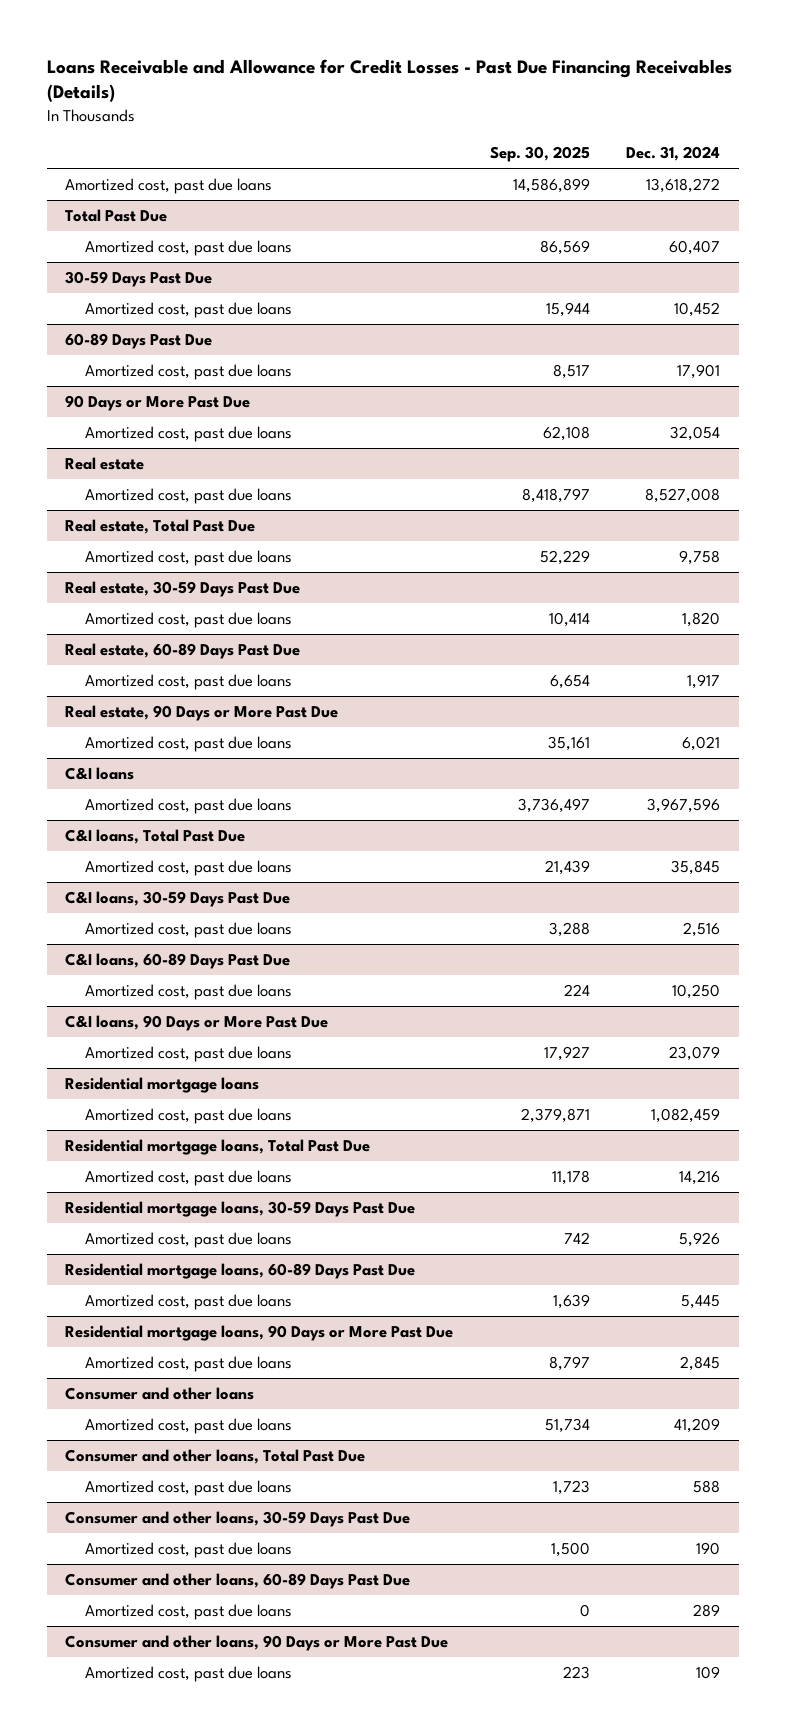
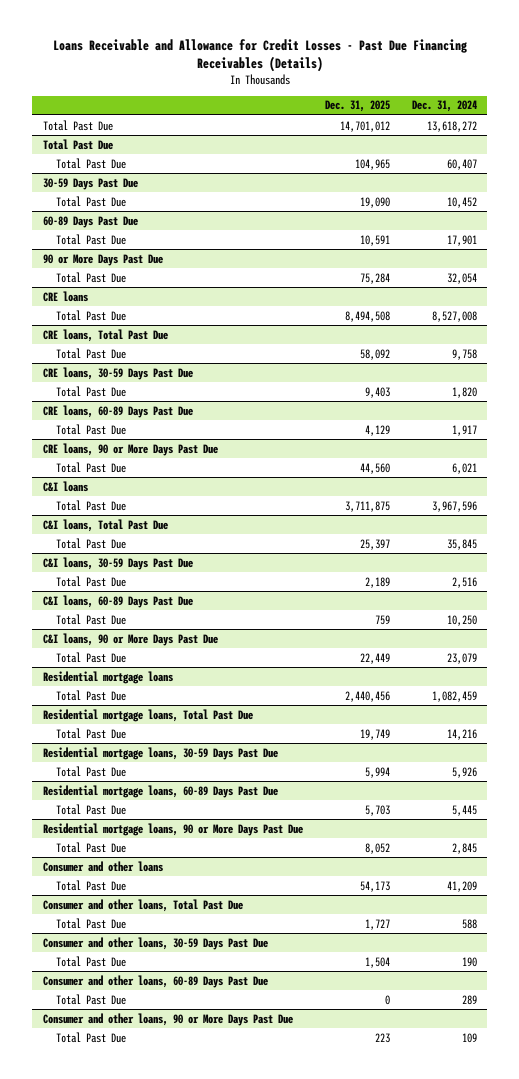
- | Sep. 30, 2025 | Dec. 31, 2024
+ | Dec. 31, 2025 | Dec. 31, 2024
- Amortized cost, past due loans | 14,586,899 | 13,618,272
+ Total Past Due | 14,701,012 | 13,618,272
@ Total Past Due
- Amortized cost, past due loans | 86,569 | 60,407
+ Total Past Due | 104,965 | 60,407
@ 30-59 Days Past Due
- Amortized cost, past due loans | 15,944 | 10,452
+ Total Past Due | 19,090 | 10,452
@ 60-89 Days Past Due
- Amortized cost, past due loans | 8,517 | 17,901
- 90 Days or More Past Due
- Amortized cost, past due loans | 62,108 | 32,054
- Real estate
- Amortized cost, past due loans | 8,418,797 | 8,527,008
- Real estate, Total Past Due
- Amortized cost, past due loans | 52,229 | 9,758
- Real estate, 30-59 Days Past Due
- Amortized cost, past due loans | 10,414 | 1,820
- Real estate, 60-89 Days Past Due
- Amortized cost, past due loans | 6,654 | 1,917
- Real estate, 90 Days or More Past Due
- Amortized cost, past due loans | 35,161 | 6,021
@ 60-89 Days Past Due
+ Total Past Due | 10,591 | 17,901
+ 90 or More Days Past Due
+ Total Past Due | 75,284 | 32,054
+ CRE loans
+ Total Past Due | 8,494,508 | 8,527,008
+ CRE loans, Total Past Due
+ Total Past Due | 58,092 | 9,758
+ CRE loans, 30-59 Days Past Due
+ Total Past Due | 9,403 | 1,820
+ CRE loans, 60-89 Days Past Due
+ Total Past Due | 4,129 | 1,917
+ CRE loans, 90 or More Days Past Due
+ Total Past Due | 44,560 | 6,021
@ C&I loans
- Amortized cost, past due loans | 3,736,497 | 3,967,596
+ Total Past Due | 3,711,875 | 3,967,596
@ C&I loans, Total Past Due
- Amortized cost, past due loans | 21,439 | 35,845
+ Total Past Due | 25,397 | 35,845
@ C&I loans, 30-59 Days Past Due
- Amortized cost, past due loans | 3,288 | 2,516
+ Total Past Due | 2,189 | 2,516
@ C&I loans, 60-89 Days Past Due
- Amortized cost, past due loans | 224 | 10,250
- C&I loans, 90 Days or More Past Due
- Amortized cost, past due loans | 17,927 | 23,079
@ C&I loans, 60-89 Days Past Due
+ Total Past Due | 759 | 10,250
+ C&I loans, 90 or More Days Past Due
+ Total Past Due | 22,449 | 23,079
@ Residential mortgage loans
- Amortized cost, past due loans | 2,379,871 | 1,082,459
+ Total Past Due | 2,440,456 | 1,082,459
@ Residential mortgage loans, Total Past Due
- Amortized cost, past due loans | 11,178 | 14,216
+ Total Past Due | 19,749 | 14,216
@ Residential mortgage loans, 30-59 Days Past Due
- Amortized cost, past due loans | 742 | 5,926
+ Total Past Due | 5,994 | 5,926
@ Residential mortgage loans, 60-89 Days Past Due
- Amortized cost, past due loans | 1,639 | 5,445
- Residential mortgage loans, 90 Days or More Past Due
- Amortized cost, past due loans | 8,797 | 2,845
@ Residential mortgage loans, 60-89 Days Past Due
+ Total Past Due | 5,703 | 5,445
+ Residential mortgage loans, 90 or More Days Past Due
+ Total Past Due | 8,052 | 2,845
@ Consumer and other loans
- Amortized cost, past due loans | 51,734 | 41,209
+ Total Past Due | 54,173 | 41,209
@ Consumer and other loans, Total Past Due
- Amortized cost, past due loans | 1,723 | 588
+ Total Past Due | 1,727 | 588
@ Consumer and other loans, 30-59 Days Past Due
- Amortized cost, past due loans | 1,500 | 190
+ Total Past Due | 1,504 | 190
@ Consumer and other loans, 60-89 Days Past Due
- Amortized cost, past due loans | 0 | 289
- Consumer and other loans, 90 Days or More Past Due
- Amortized cost, past due loans | 223 | 109
@ Consumer and other loans, 60-89 Days Past Due
+ Total Past Due | 0 | 289
+ Consumer and other loans, 90 or More Days Past Due
+ Total Past Due | 223 | 109

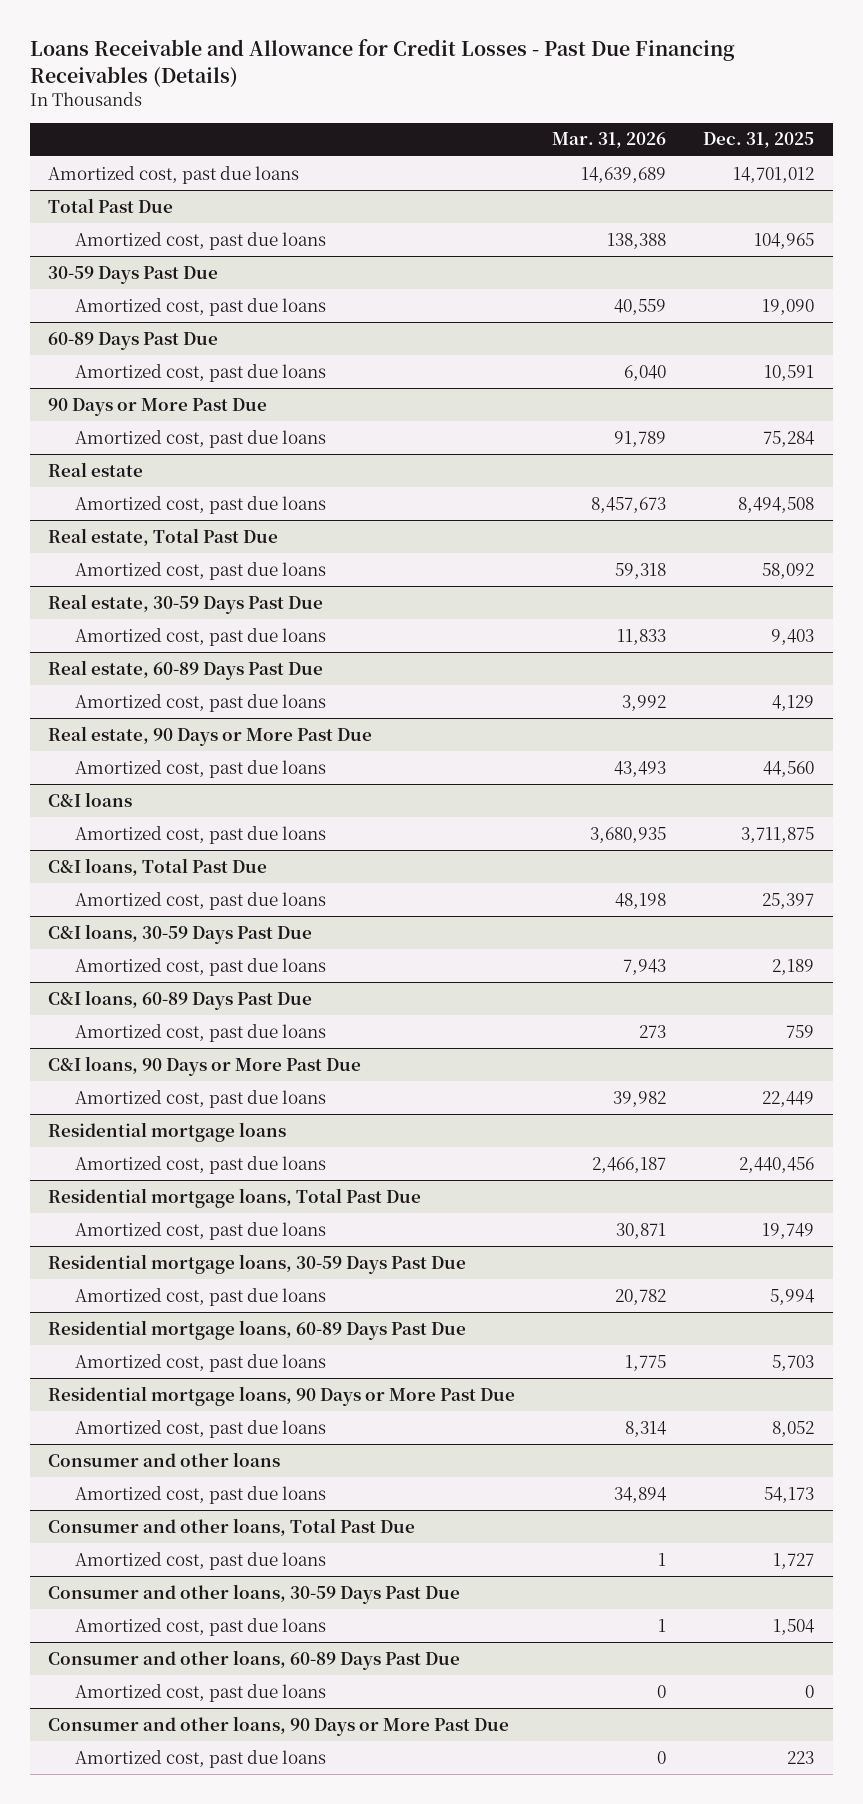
- | Dec. 31, 2025 | Dec. 31, 2024
+ | Mar. 31, 2026 | Dec. 31, 2025
- Total Past Due | 14,701,012 | 13,618,272
+ Amortized cost, past due loans | 14,639,689 | 14,701,012
@ Total Past Due
- Total Past Due | 104,965 | 60,407
+ Amortized cost, past due loans | 138,388 | 104,965
@ 30-59 Days Past Due
- Total Past Due | 19,090 | 10,452
+ Amortized cost, past due loans | 40,559 | 19,090
@ 60-89 Days Past Due
- Total Past Due | 10,591 | 17,901
- 90 or More Days Past Due
- Total Past Due | 75,284 | 32,054
- CRE loans
- Total Past Due | 8,494,508 | 8,527,008
- CRE loans, Total Past Due
- Total Past Due | 58,092 | 9,758
- CRE loans, 30-59 Days Past Due
- Total Past Due | 9,403 | 1,820
- CRE loans, 60-89 Days Past Due
- Total Past Due | 4,129 | 1,917
- CRE loans, 90 or More Days Past Due
- Total Past Due | 44,560 | 6,021
@ 60-89 Days Past Due
+ Amortized cost, past due loans | 6,040 | 10,591
+ 90 Days or More Past Due
+ Amortized cost, past due loans | 91,789 | 75,284
+ Real estate
+ Amortized cost, past due loans | 8,457,673 | 8,494,508
+ Real estate, Total Past Due
+ Amortized cost, past due loans | 59,318 | 58,092
+ Real estate, 30-59 Days Past Due
+ Amortized cost, past due loans | 11,833 | 9,403
+ Real estate, 60-89 Days Past Due
+ Amortized cost, past due loans | 3,992 | 4,129
+ Real estate, 90 Days or More Past Due
+ Amortized cost, past due loans | 43,493 | 44,560
@ C&I loans
- Total Past Due | 3,711,875 | 3,967,596
+ Amortized cost, past due loans | 3,680,935 | 3,711,875
@ C&I loans, Total Past Due
- Total Past Due | 25,397 | 35,845
+ Amortized cost, past due loans | 48,198 | 25,397
@ C&I loans, 30-59 Days Past Due
- Total Past Due | 2,189 | 2,516
+ Amortized cost, past due loans | 7,943 | 2,189
@ C&I loans, 60-89 Days Past Due
- Total Past Due | 759 | 10,250
- C&I loans, 90 or More Days Past Due
- Total Past Due | 22,449 | 23,079
@ C&I loans, 60-89 Days Past Due
+ Amortized cost, past due loans | 273 | 759
+ C&I loans, 90 Days or More Past Due
+ Amortized cost, past due loans | 39,982 | 22,449
@ Residential mortgage loans
- Total Past Due | 2,440,456 | 1,082,459
+ Amortized cost, past due loans | 2,466,187 | 2,440,456
@ Residential mortgage loans, Total Past Due
- Total Past Due | 19,749 | 14,216
+ Amortized cost, past due loans | 30,871 | 19,749
@ Residential mortgage loans, 30-59 Days Past Due
- Total Past Due | 5,994 | 5,926
+ Amortized cost, past due loans | 20,782 | 5,994
@ Residential mortgage loans, 60-89 Days Past Due
- Total Past Due | 5,703 | 5,445
- Residential mortgage loans, 90 or More Days Past Due
- Total Past Due | 8,052 | 2,845
@ Residential mortgage loans, 60-89 Days Past Due
+ Amortized cost, past due loans | 1,775 | 5,703
+ Residential mortgage loans, 90 Days or More Past Due
+ Amortized cost, past due loans | 8,314 | 8,052
@ Consumer and other loans
- Total Past Due | 54,173 | 41,209
+ Amortized cost, past due loans | 34,894 | 54,173
@ Consumer and other loans, Total Past Due
- Total Past Due | 1,727 | 588
+ Amortized cost, past due loans | 1 | 1,727
@ Consumer and other loans, 30-59 Days Past Due
- Total Past Due | 1,504 | 190
+ Amortized cost, past due loans | 1 | 1,504
@ Consumer and other loans, 60-89 Days Past Due
- Total Past Due | 0 | 289
- Consumer and other loans, 90 or More Days Past Due
- Total Past Due | 223 | 109
@ Consumer and other loans, 60-89 Days Past Due
+ Amortized cost, past due loans | 0 | 0
+ Consumer and other loans, 90 Days or More Past Due
+ Amortized cost, past due loans | 0 | 223

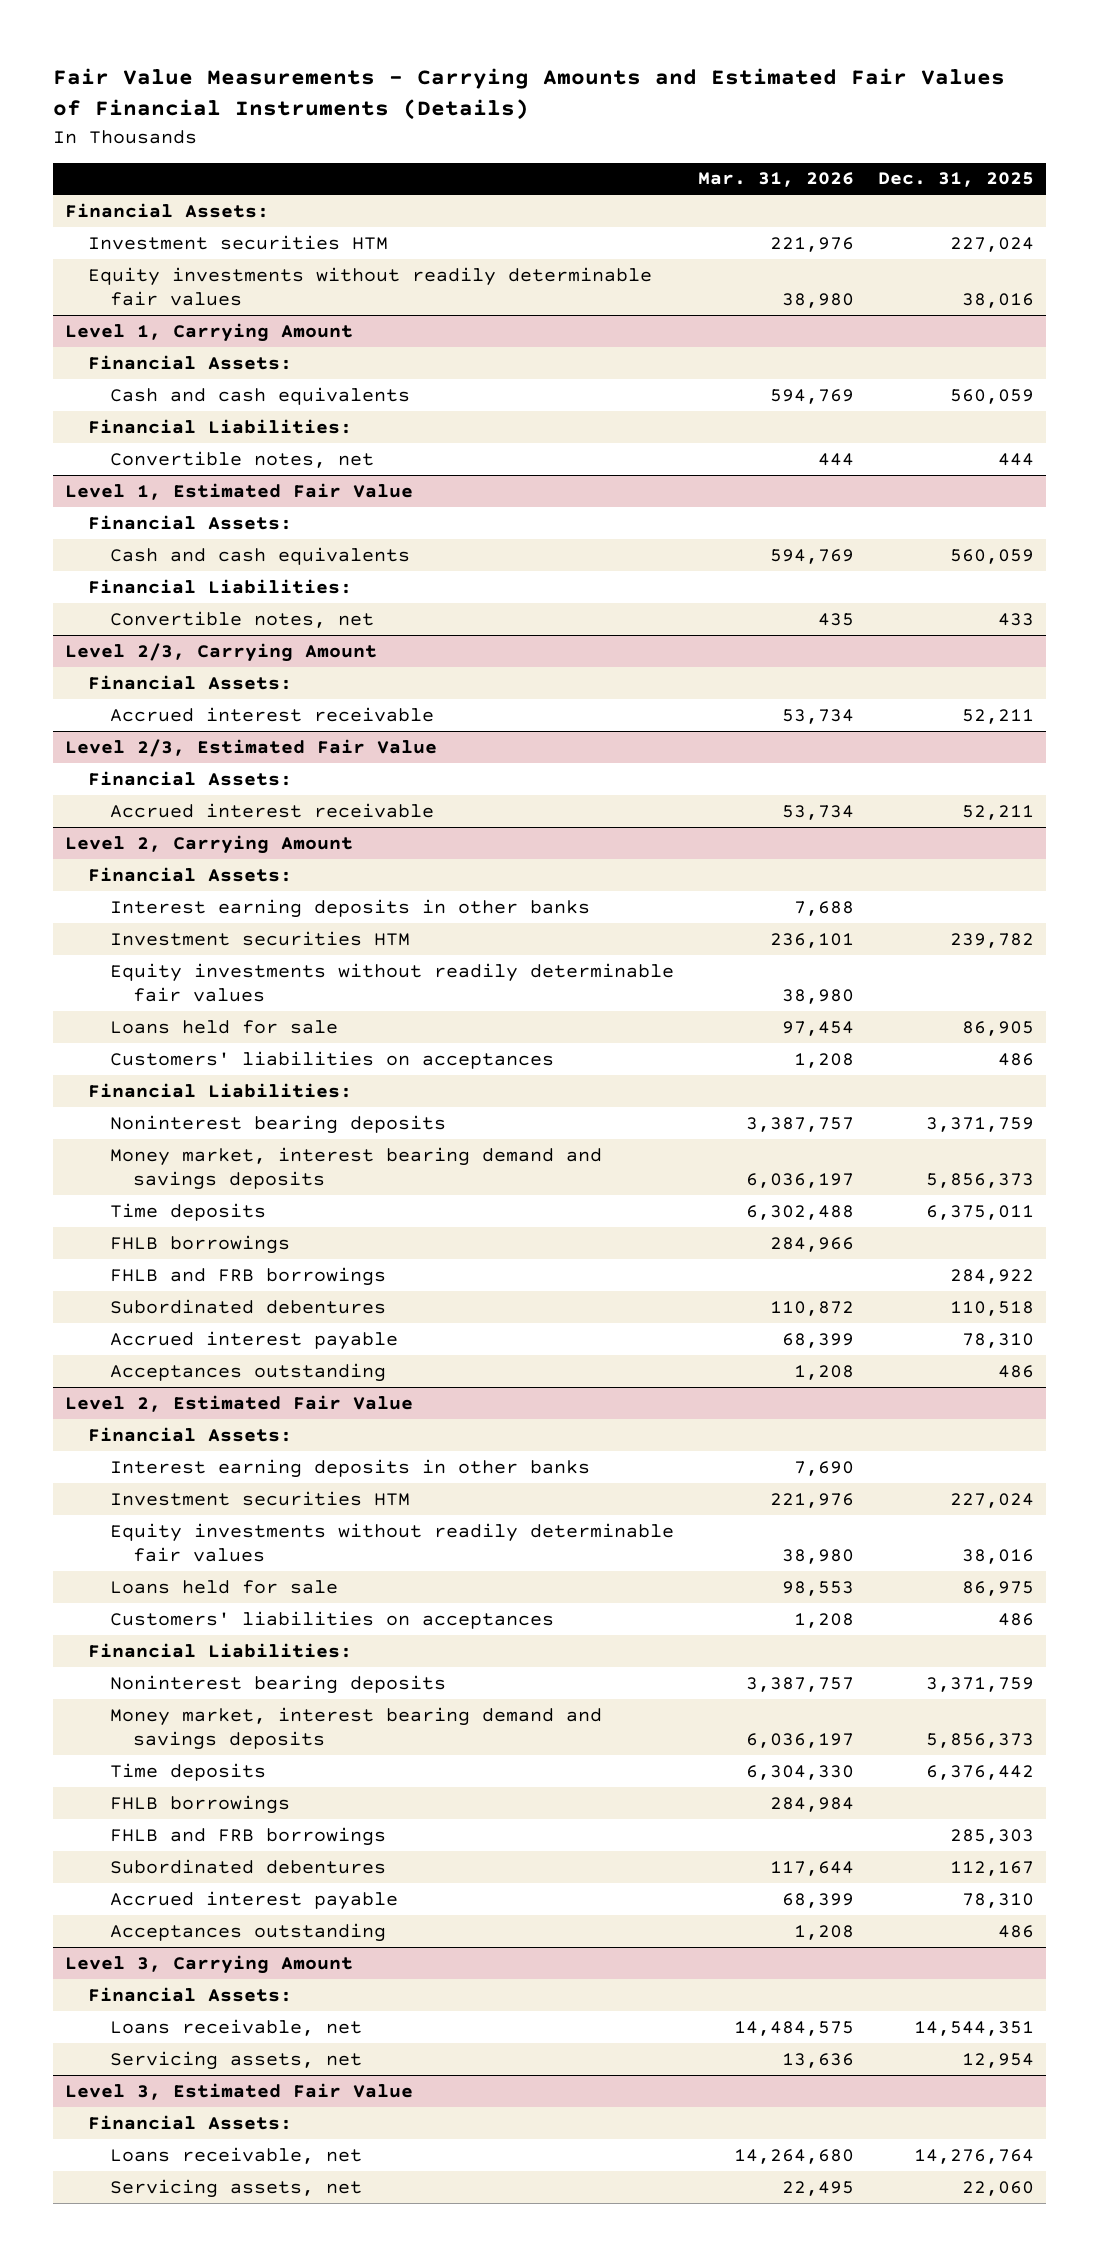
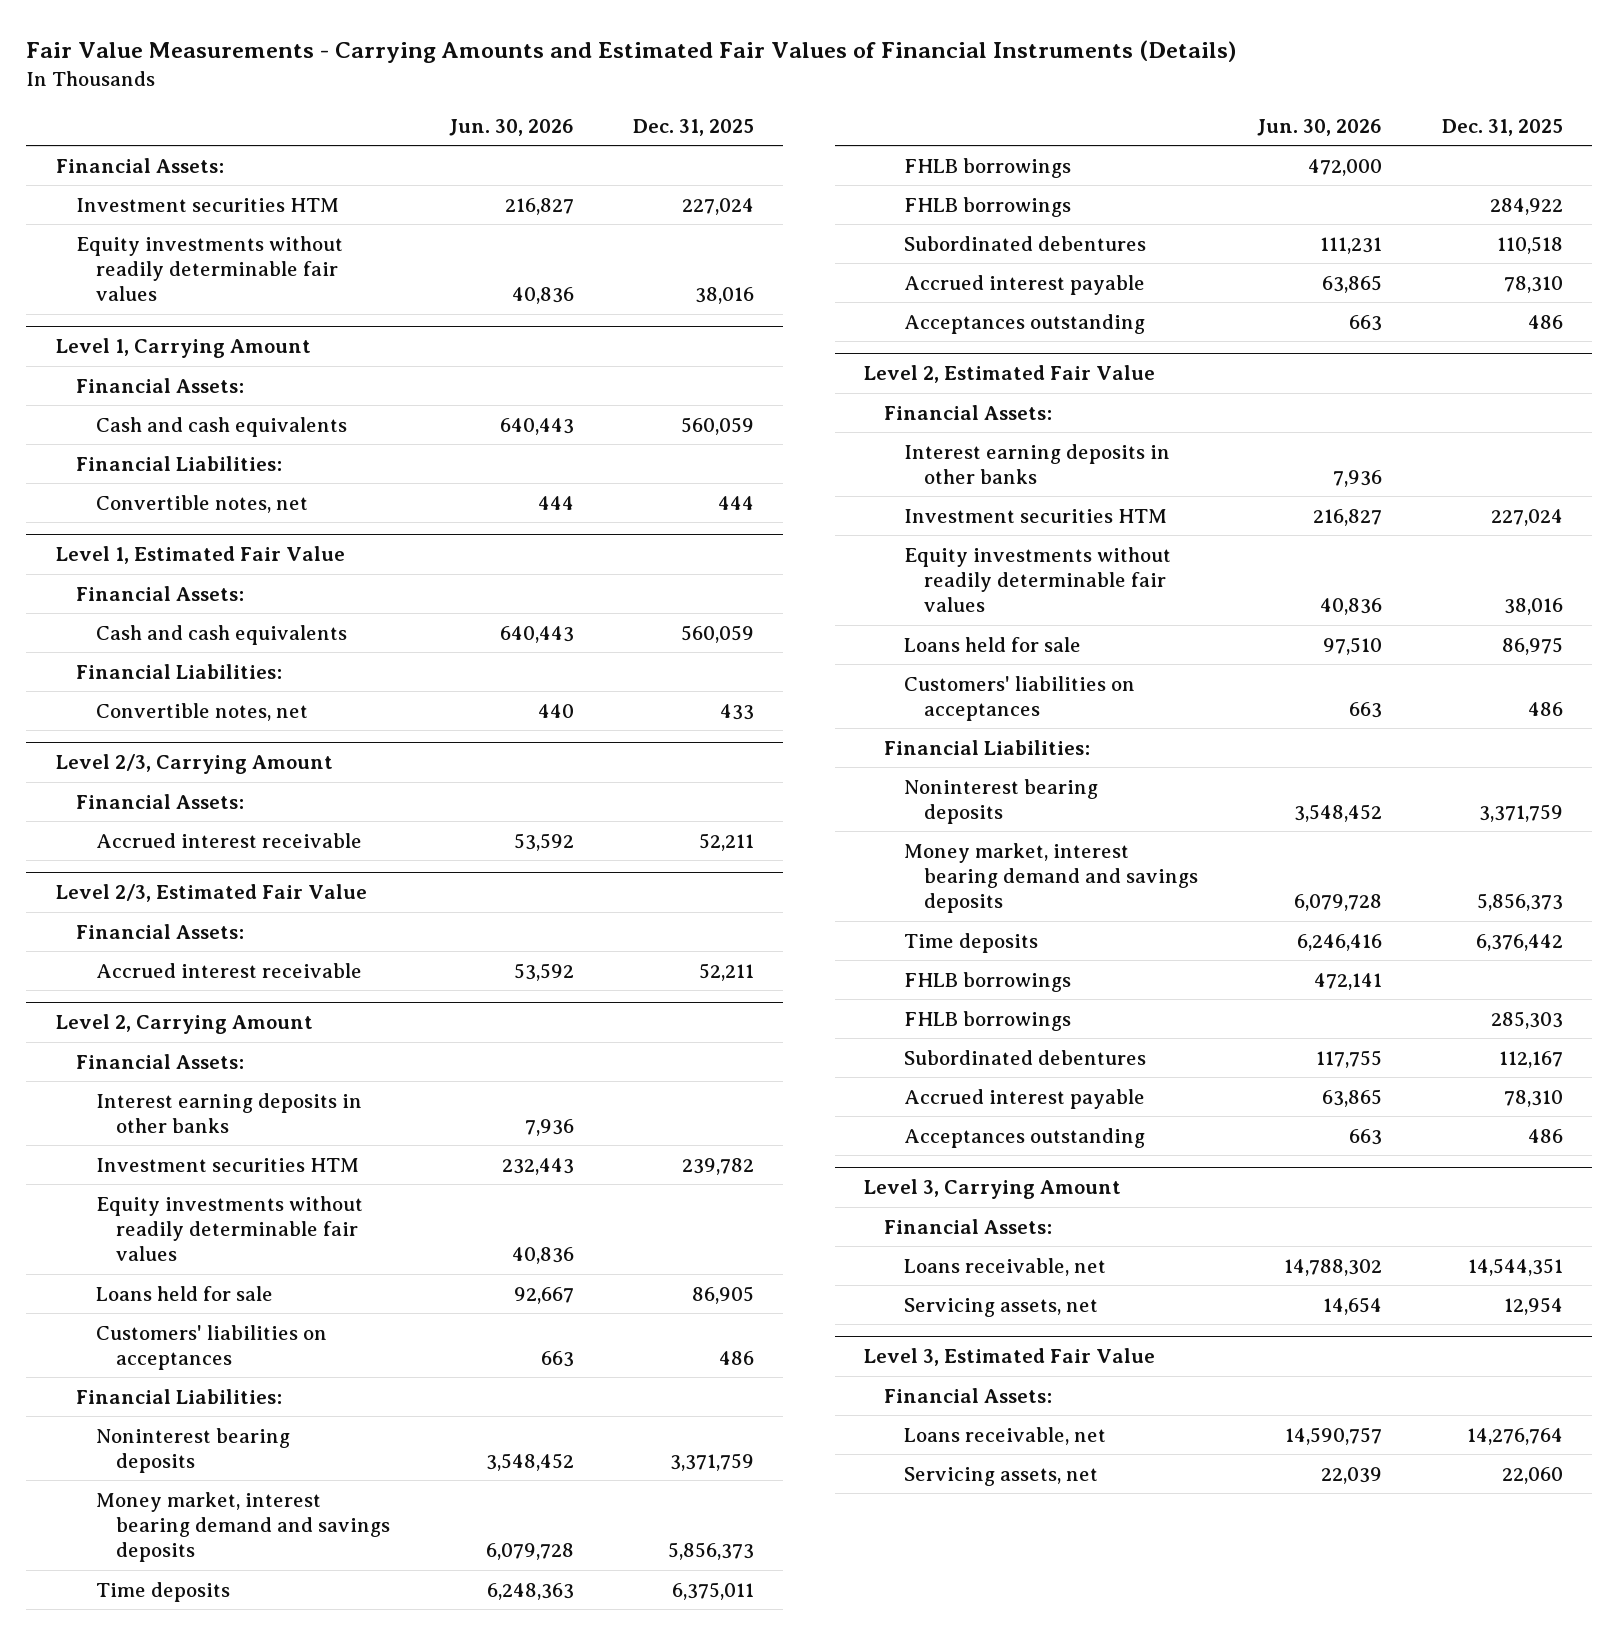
- | Mar. 31, 2026 | Dec. 31, 2025
+ | Jun. 30, 2026 | Dec. 31, 2025
@ Level 2, Carrying Amount
- FHLB and FRB borrowings | | 284,922
+ FHLB borrowings | | 284,922
@ Level 2, Estimated Fair Value
- FHLB and FRB borrowings | | 285,303
+ FHLB borrowings | | 285,303

